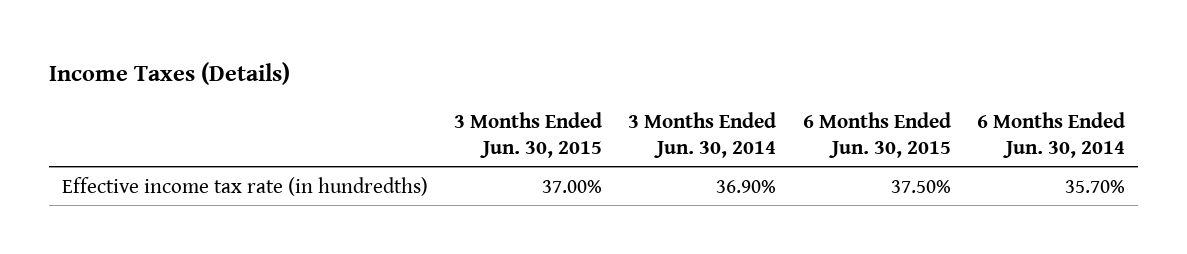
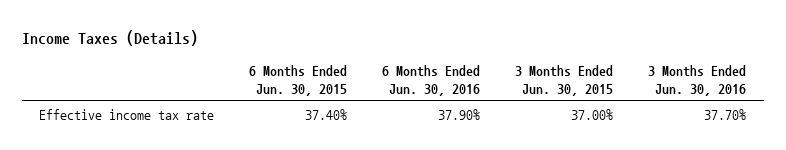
- | 3 Months Ended Jun. 30, 2015 | 3 Months Ended Jun. 30, 2014 | 6 Months Ended Jun. 30, 2015 | 6 Months Ended Jun. 30, 2014
+ | 6 Months Ended Jun. 30, 2015 | 6 Months Ended Jun. 30, 2016 | 3 Months Ended Jun. 30, 2015 | 3 Months Ended Jun. 30, 2016
- Effective income tax rate (in hundredths) | 37.00% | 36.90% | 37.50% | 35.70%
+ Effective income tax rate | 37.40% | 37.90% | 37.00% | 37.70%

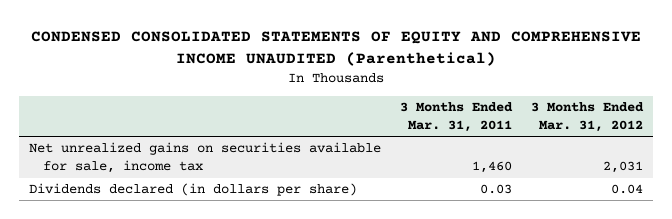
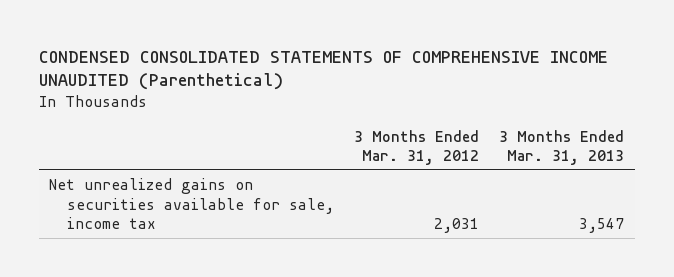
- CONDENSED CONSOLIDATED STATEMENTS OF EQUITY AND COMPREHENSIVE INCOME UNAUDITED (Parenthetical)
+ CONDENSED CONSOLIDATED STATEMENTS OF COMPREHENSIVE INCOME UNAUDITED (Parenthetical)
- | 3 Months Ended Mar. 31, 2011 | 3 Months Ended Mar. 31, 2012
+ | 3 Months Ended Mar. 31, 2012 | 3 Months Ended Mar. 31, 2013
- Dividends declared (in dollars per share) | 0.03 | 0.04

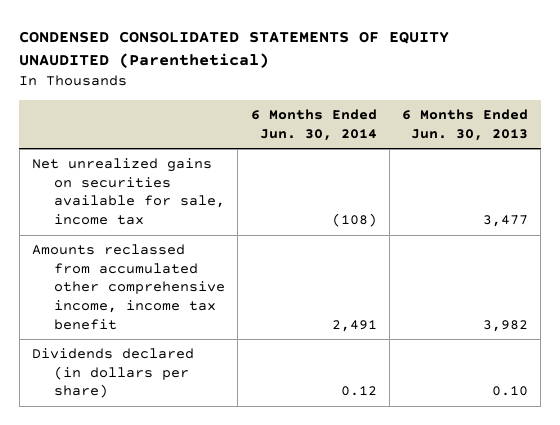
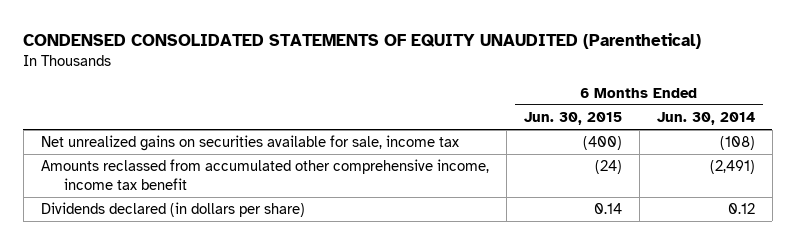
- | 6 Months Ended Jun. 30, 2014 | 6 Months Ended Jun. 30, 2013
+ | 6 Months Ended Jun. 30, 2015 | 6 Months Ended Jun. 30, 2014
- Amounts reclassed from accumulated other comprehensive income, income tax benefit | 2,491 | 3,982
+ Amounts reclassed from accumulated other comprehensive income, income tax benefit | (24) | (2,491)

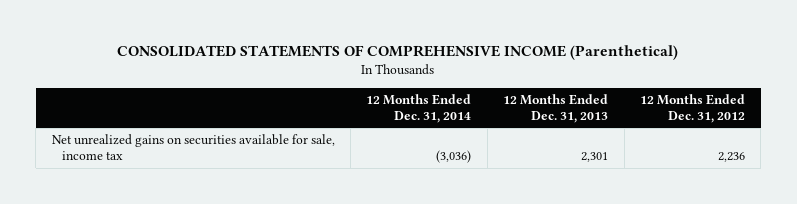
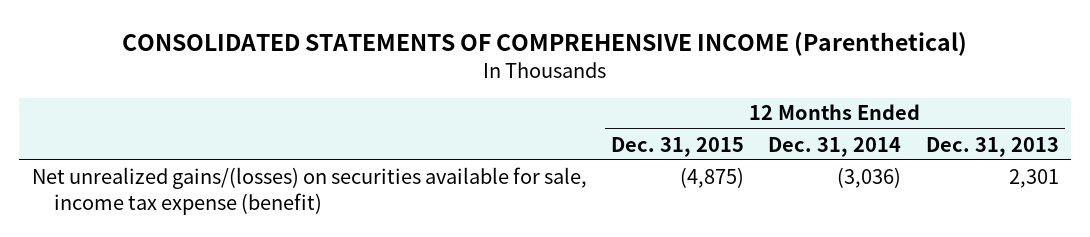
- | 12 Months Ended Dec. 31, 2014 | 12 Months Ended Dec. 31, 2013 | 12 Months Ended Dec. 31, 2012
+ | 12 Months Ended Dec. 31, 2015 | 12 Months Ended Dec. 31, 2014 | 12 Months Ended Dec. 31, 2013
- Net unrealized gains on securities available for sale, income tax | (3,036) | 2,301 | 2,236
+ Net unrealized gains/(losses) on securities available for sale, income tax expense (benefit) | (4,875) | (3,036) | 2,301

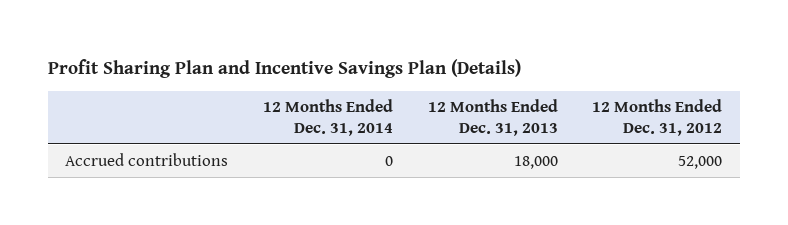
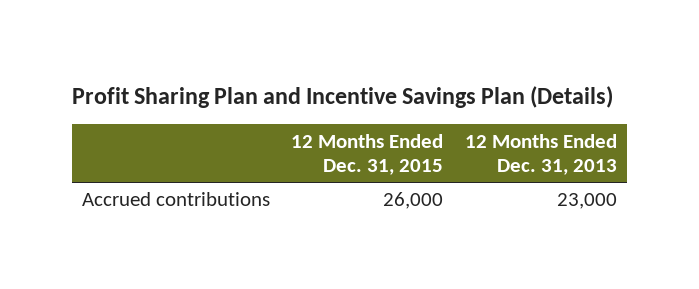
- | 12 Months Ended Dec. 31, 2014 | 12 Months Ended Dec. 31, 2013 | 12 Months Ended Dec. 31, 2012
+ | 12 Months Ended Dec. 31, 2015 | 12 Months Ended Dec. 31, 2013
- Accrued contributions | 0 | 18,000 | 52,000
+ Accrued contributions | 26,000 | 23,000

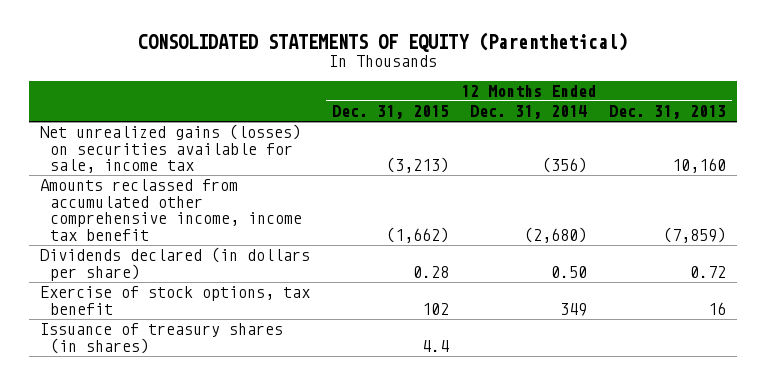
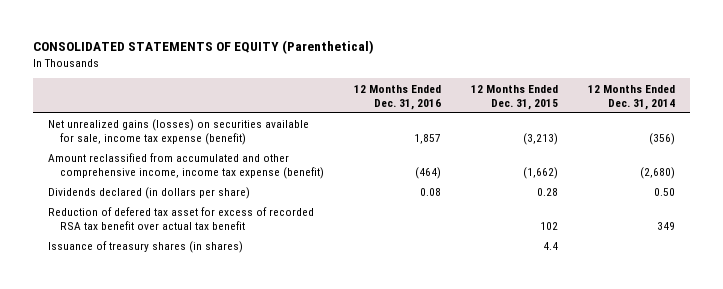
- | 12 Months Ended Dec. 31, 2015 | 12 Months Ended Dec. 31, 2014 | 12 Months Ended Dec. 31, 2013
+ | 12 Months Ended Dec. 31, 2016 | 12 Months Ended Dec. 31, 2015 | 12 Months Ended Dec. 31, 2014
- Net unrealized gains (losses) on securities available for sale, income tax | (3,213) | (356) | 10,160
- Amounts reclassed from accumulated other comprehensive income, income tax benefit | (1,662) | (2,680) | (7,859)
+ Net unrealized gains (losses) on securities available for sale, income tax expense (benefit) | 1,857 | (3,213) | (356)
+ Amount reclassified from accumulated and other comprehensive income, income tax expense (benefit) | (464) | (1,662) | (2,680)
- Exercise of stock options, tax benefit | 102 | 349 | 16
+ Reduction of defered tax asset for excess of recorded RSA tax benefit over actual tax benefit | | 102 | 349

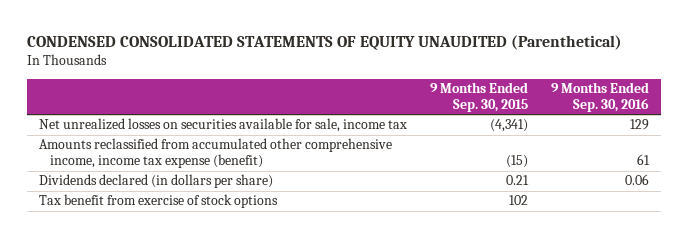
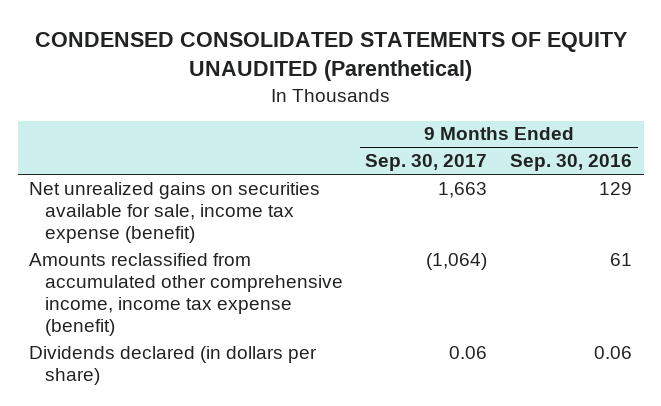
- | 9 Months Ended Sep. 30, 2015 | 9 Months Ended Sep. 30, 2016
+ | 9 Months Ended Sep. 30, 2017 | 9 Months Ended Sep. 30, 2016
- Net unrealized losses on securities available for sale, income tax | (4,341) | 129
+ Net unrealized gains on securities available for sale, income tax expense (benefit) | 1,663 | 129
- Tax benefit from exercise of stock options | 102 |

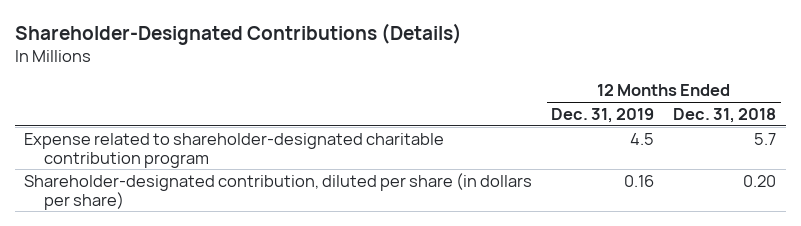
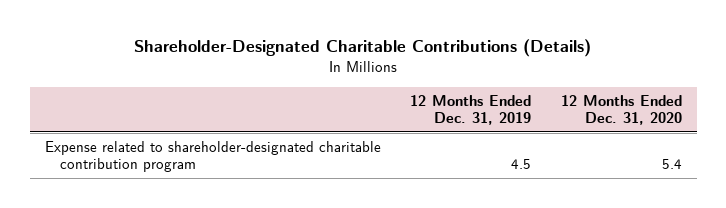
- Shareholder-Designated Contributions (Details)
+ Shareholder-Designated Charitable Contributions (Details)
- | 12 Months Ended Dec. 31, 2019 | 12 Months Ended Dec. 31, 2018
+ | 12 Months Ended Dec. 31, 2019 | 12 Months Ended Dec. 31, 2020
- Shareholder-designated contribution, diluted per share (in dollars per share) | 0.16 | 0.20

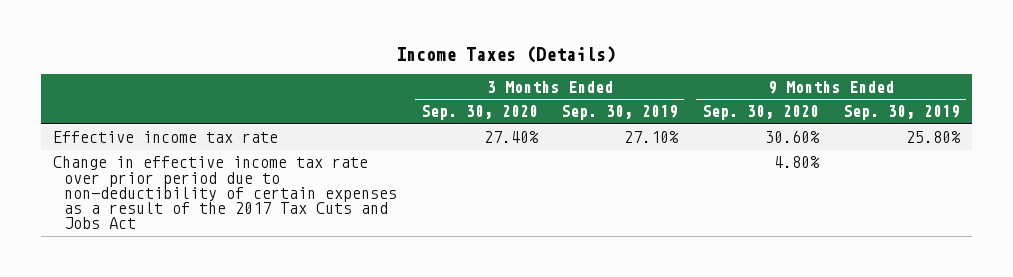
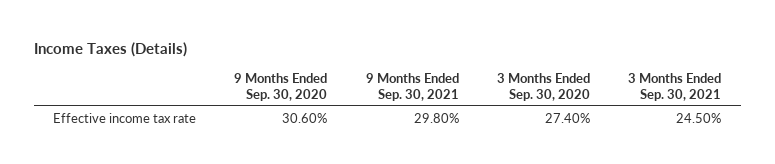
- | 3 Months Ended Sep. 30, 2020 | 3 Months Ended Sep. 30, 2019 | 9 Months Ended Sep. 30, 2020 | 9 Months Ended Sep. 30, 2019
+ | 9 Months Ended Sep. 30, 2020 | 9 Months Ended Sep. 30, 2021 | 3 Months Ended Sep. 30, 2020 | 3 Months Ended Sep. 30, 2021
- Change in effective income tax rate over prior period due to non-deductibility of certain expenses as a result of the 2017 Tax Cuts and Jobs Act | | | 4.80% |

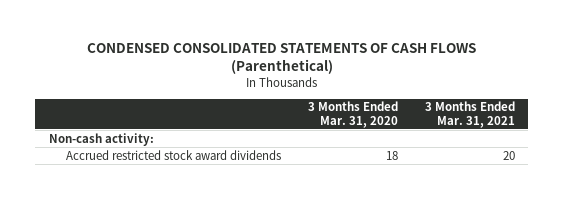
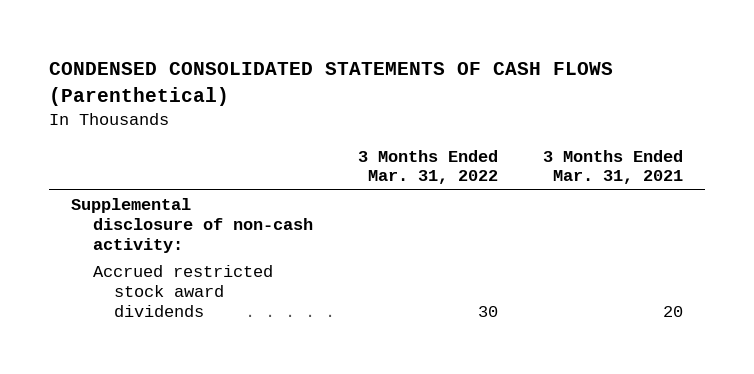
- | 3 Months Ended Mar. 31, 2020 | 3 Months Ended Mar. 31, 2021
+ | 3 Months Ended Mar. 31, 2022 | 3 Months Ended Mar. 31, 2021
- Non-cash activity:
+ Supplemental disclosure of non-cash activity:

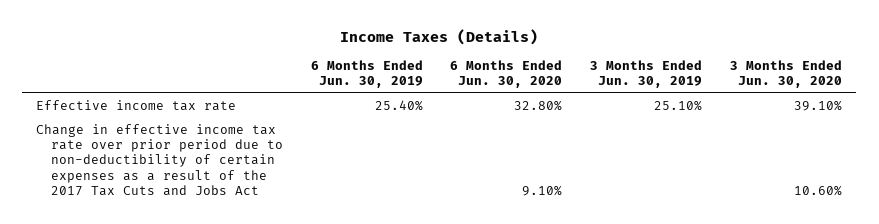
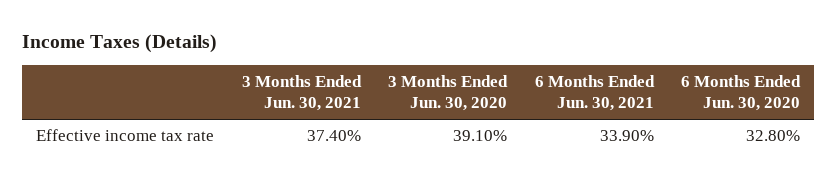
- | 6 Months Ended Jun. 30, 2019 | 6 Months Ended Jun. 30, 2020 | 3 Months Ended Jun. 30, 2019 | 3 Months Ended Jun. 30, 2020
+ | 3 Months Ended Jun. 30, 2021 | 3 Months Ended Jun. 30, 2020 | 6 Months Ended Jun. 30, 2021 | 6 Months Ended Jun. 30, 2020
- Change in effective income tax rate over prior period due to non-deductibility of certain expenses as a result of the 2017 Tax Cuts and Jobs Act | | 9.10% | | 10.60%

